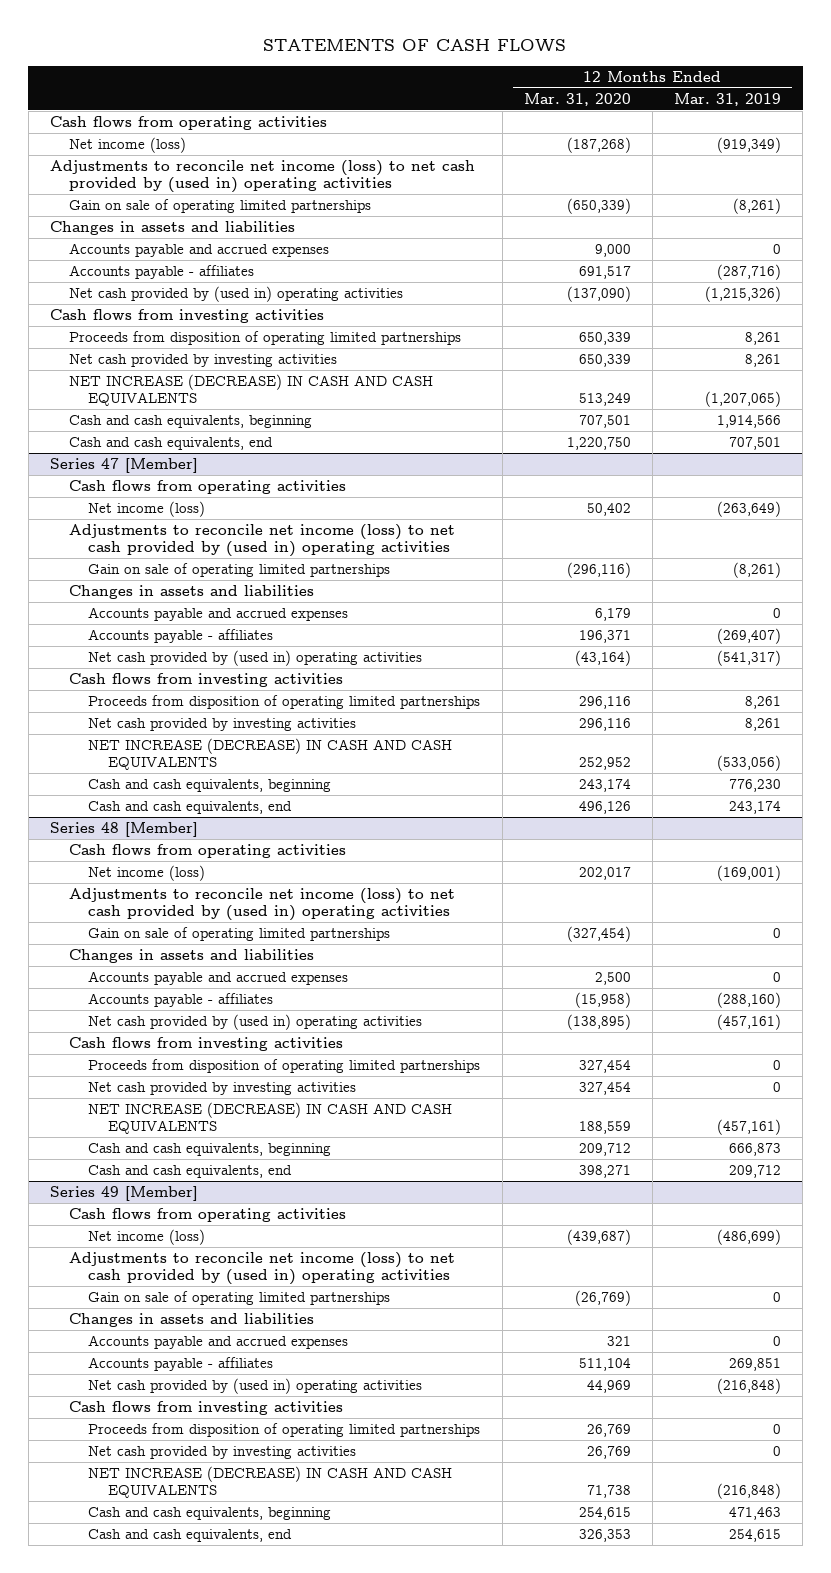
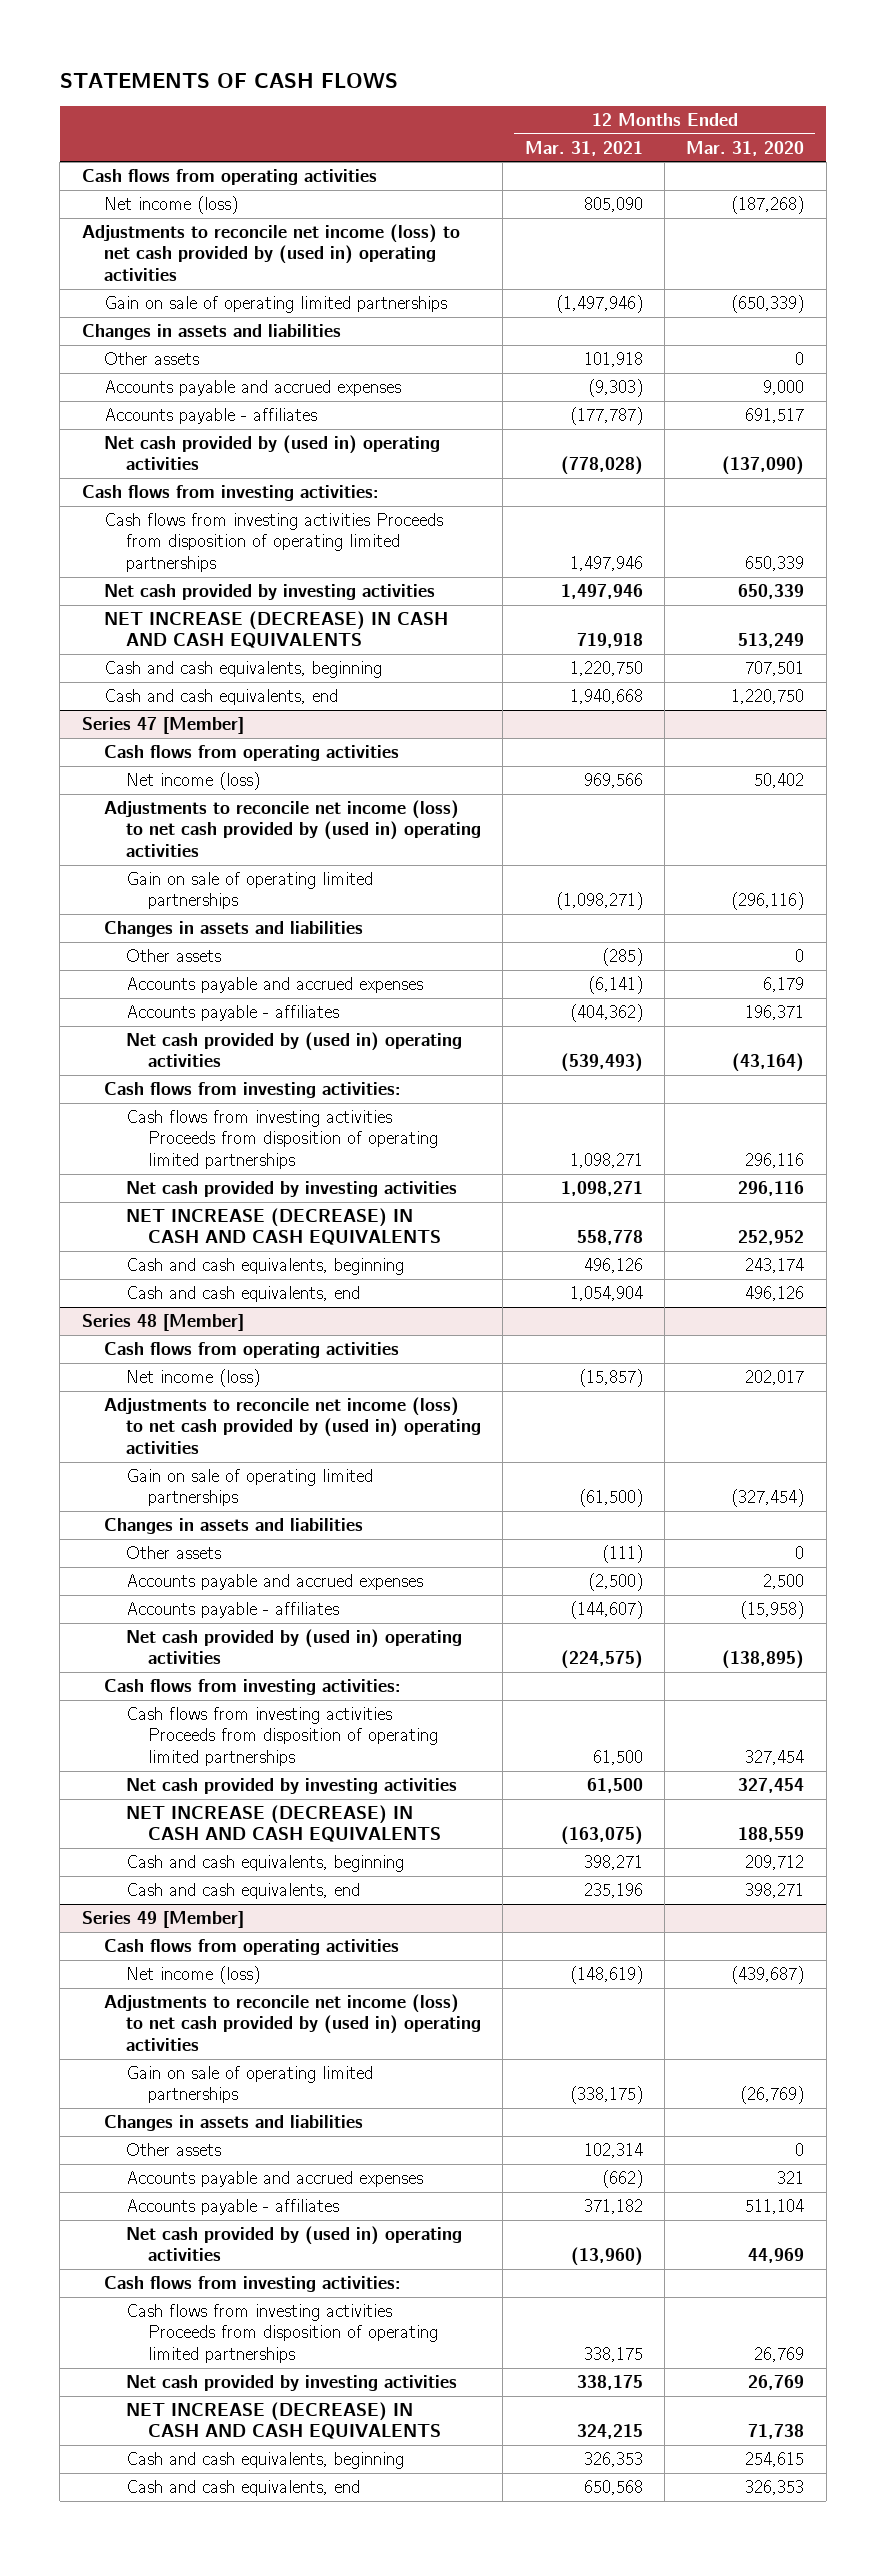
- | 12 Months Ended Mar. 31, 2020 | 12 Months Ended Mar. 31, 2019
+ | 12 Months Ended Mar. 31, 2021 | 12 Months Ended Mar. 31, 2020
+ Other assets | 101,918 | 0
- Cash flows from investing activities
- Proceeds from disposition of operating limited partnerships | 650,339 | 8,261
+ Cash flows from investing activities:
+ Cash flows from investing activities Proceeds from disposition of operating limited partnerships | 1,497,946 | 650,339
@ Series 47 [Member]
+ Other assets | (285) | 0
- Cash flows from investing activities
- Proceeds from disposition of operating limited partnerships | 296,116 | 8,261
+ Cash flows from investing activities:
+ Cash flows from investing activities Proceeds from disposition of operating limited partnerships | 1,098,271 | 296,116
@ Series 48 [Member]
+ Other assets | (111) | 0
- Cash flows from investing activities
- Proceeds from disposition of operating limited partnerships | 327,454 | 0
+ Cash flows from investing activities:
+ Cash flows from investing activities Proceeds from disposition of operating limited partnerships | 61,500 | 327,454
@ Series 49 [Member]
+ Other assets | 102,314 | 0
- Cash flows from investing activities
- Proceeds from disposition of operating limited partnerships | 26,769 | 0
+ Cash flows from investing activities:
+ Cash flows from investing activities Proceeds from disposition of operating limited partnerships | 338,175 | 26,769

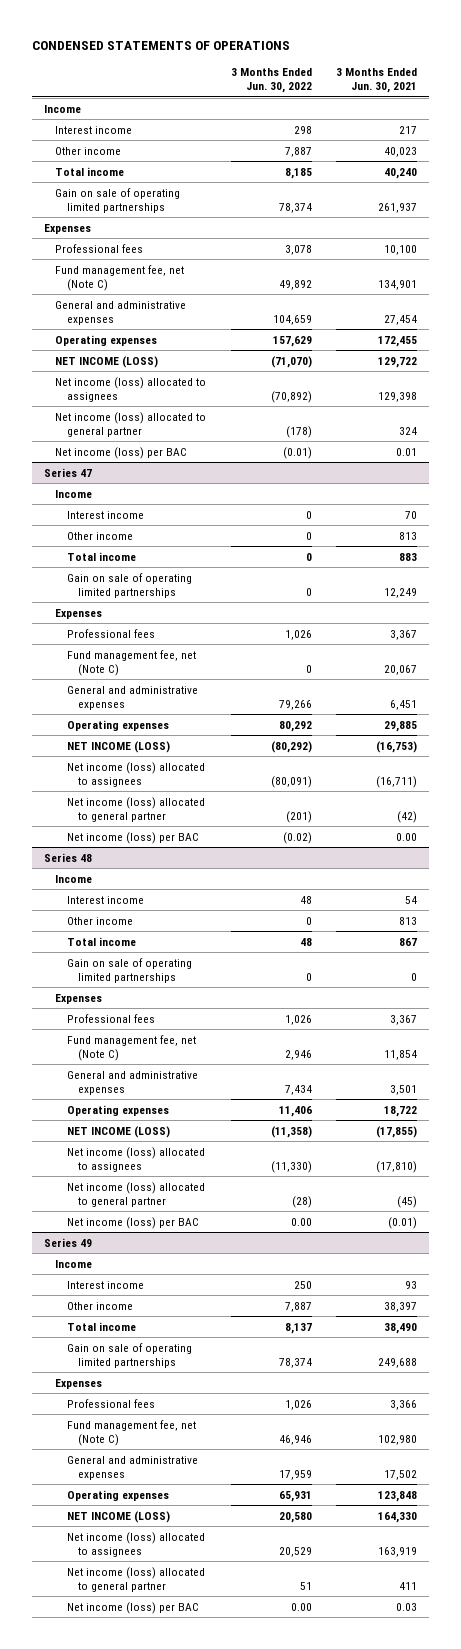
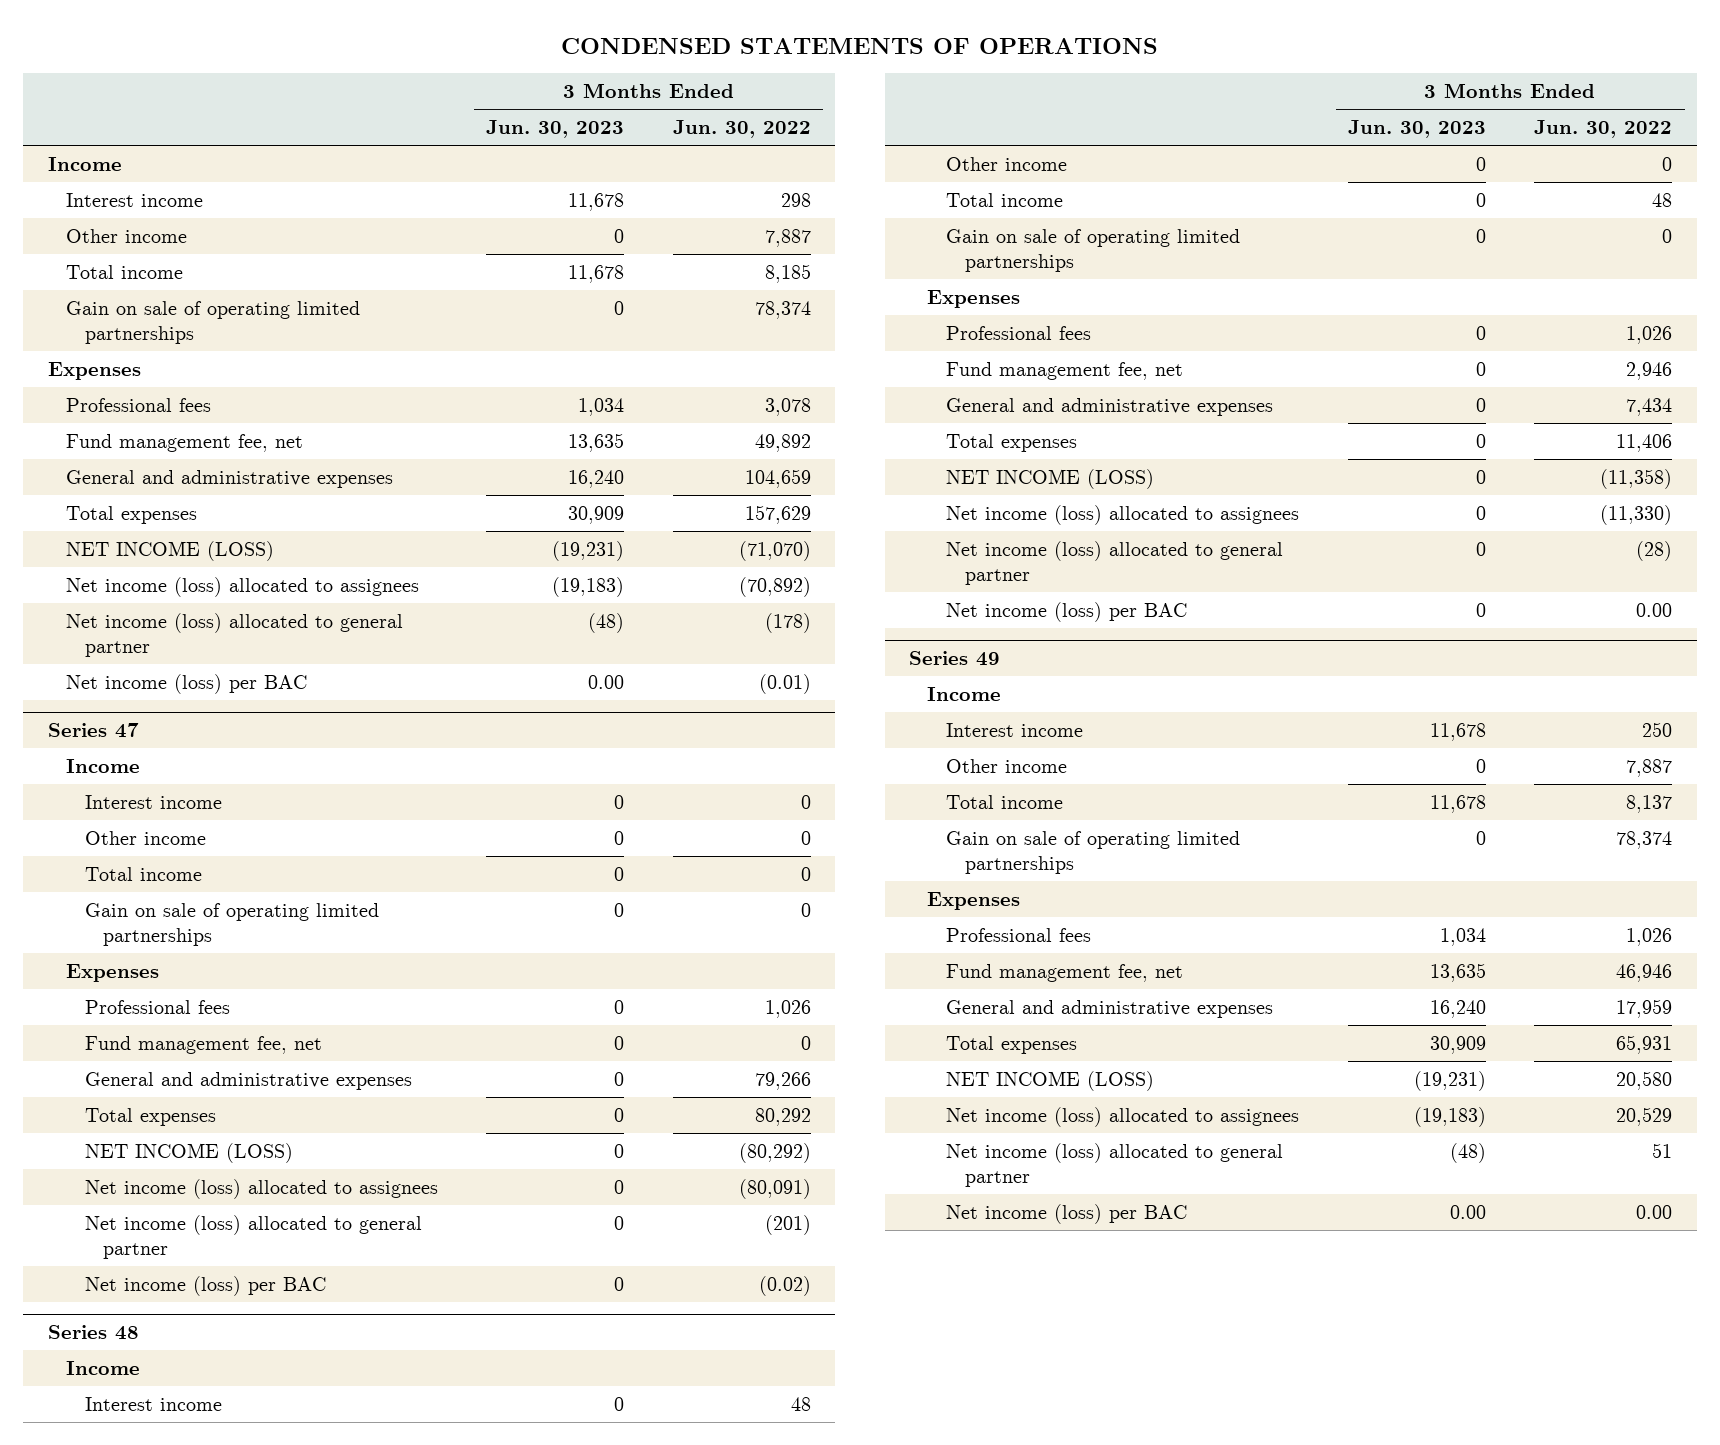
- | 3 Months Ended Jun. 30, 2022 | 3 Months Ended Jun. 30, 2021
+ | 3 Months Ended Jun. 30, 2023 | 3 Months Ended Jun. 30, 2022
- Fund management fee, net (Note C) | 49,892 | 134,901
+ Fund management fee, net | 13,635 | 49,892
- Operating expenses | 157,629 | 172,455
+ Total expenses | 30,909 | 157,629
@ Series 47
- Fund management fee, net (Note C) | 0 | 20,067
+ Fund management fee, net | 0 | 0
- Operating expenses | 80,292 | 29,885
+ Total expenses | 0 | 80,292
@ Series 48
- Fund management fee, net (Note C) | 2,946 | 11,854
+ Fund management fee, net | 0 | 2,946
- Operating expenses | 11,406 | 18,722
+ Total expenses | 0 | 11,406
@ Series 49
- Fund management fee, net (Note C) | 46,946 | 102,980
+ Fund management fee, net | 13,635 | 46,946
- Operating expenses | 65,931 | 123,848
+ Total expenses | 30,909 | 65,931

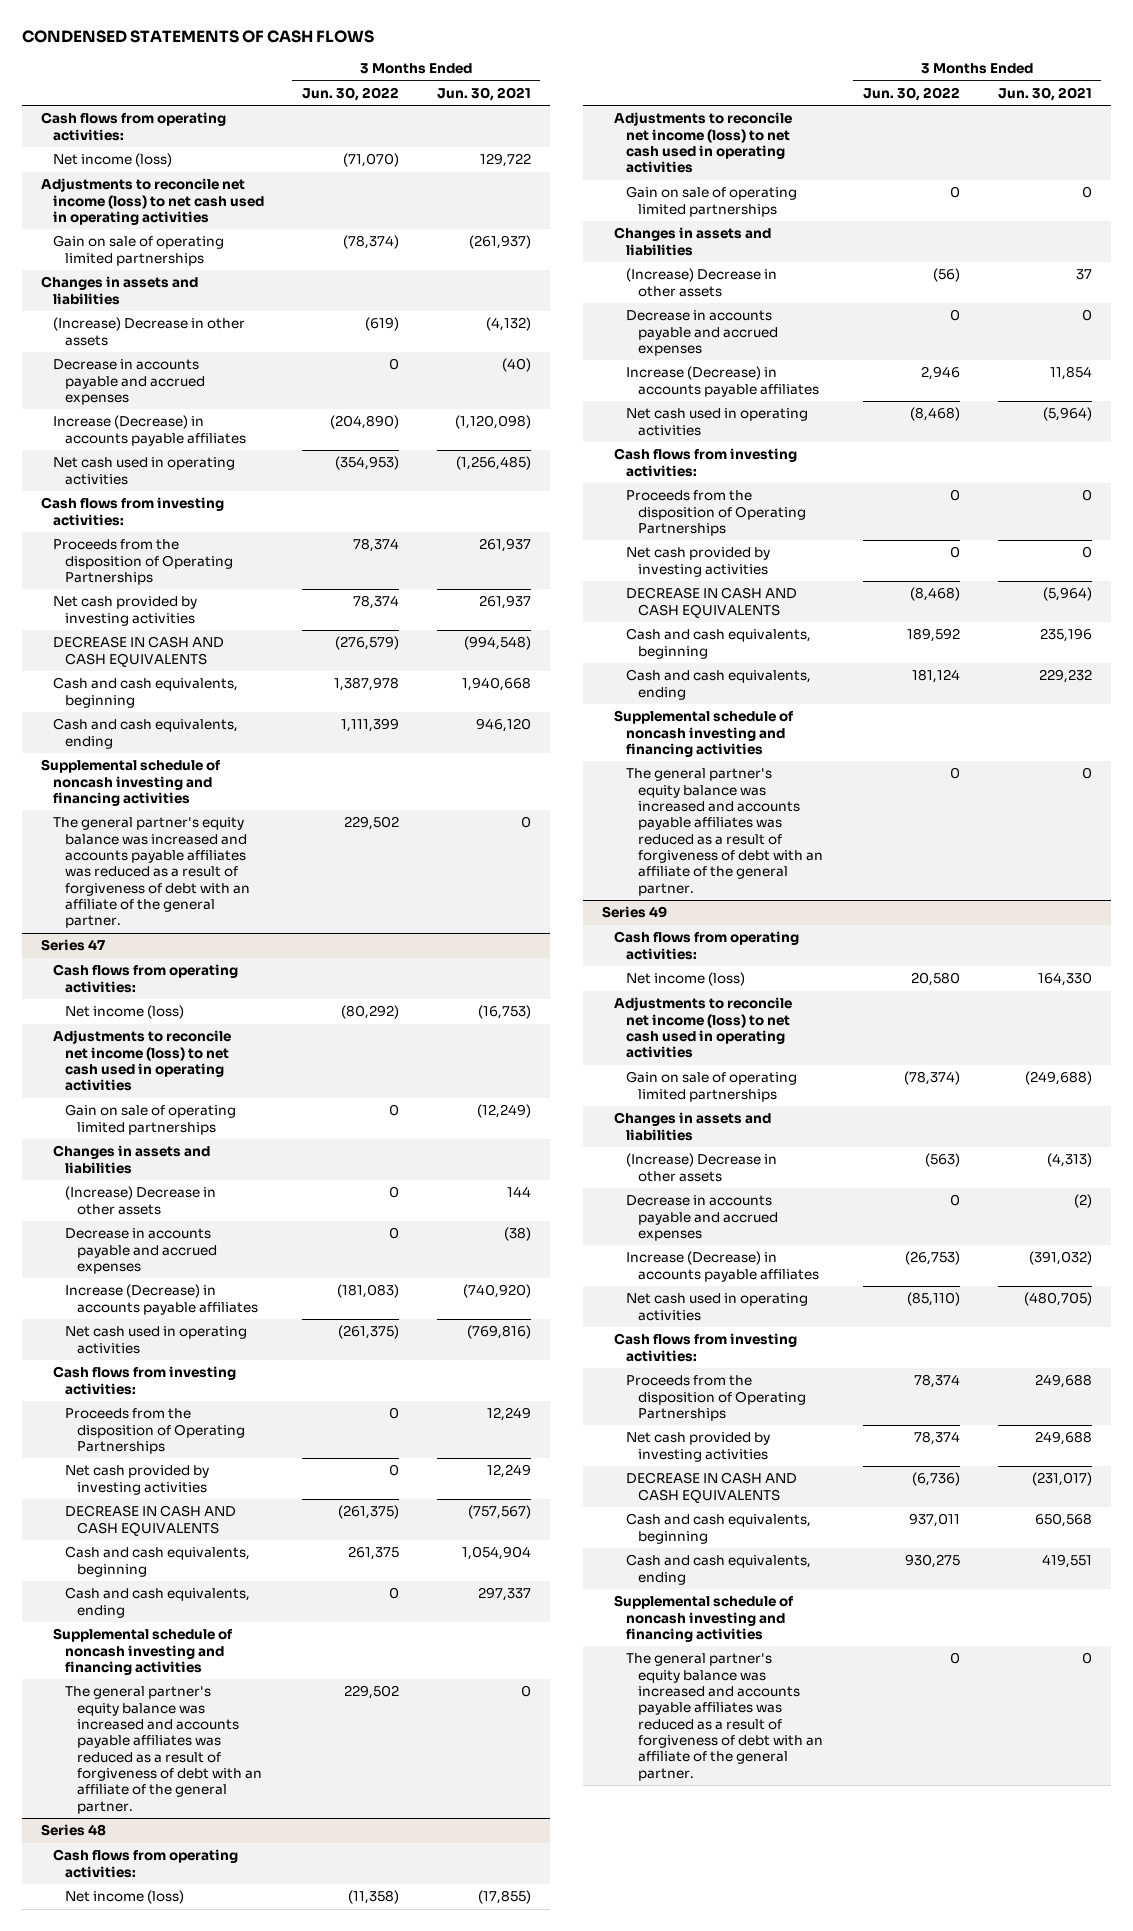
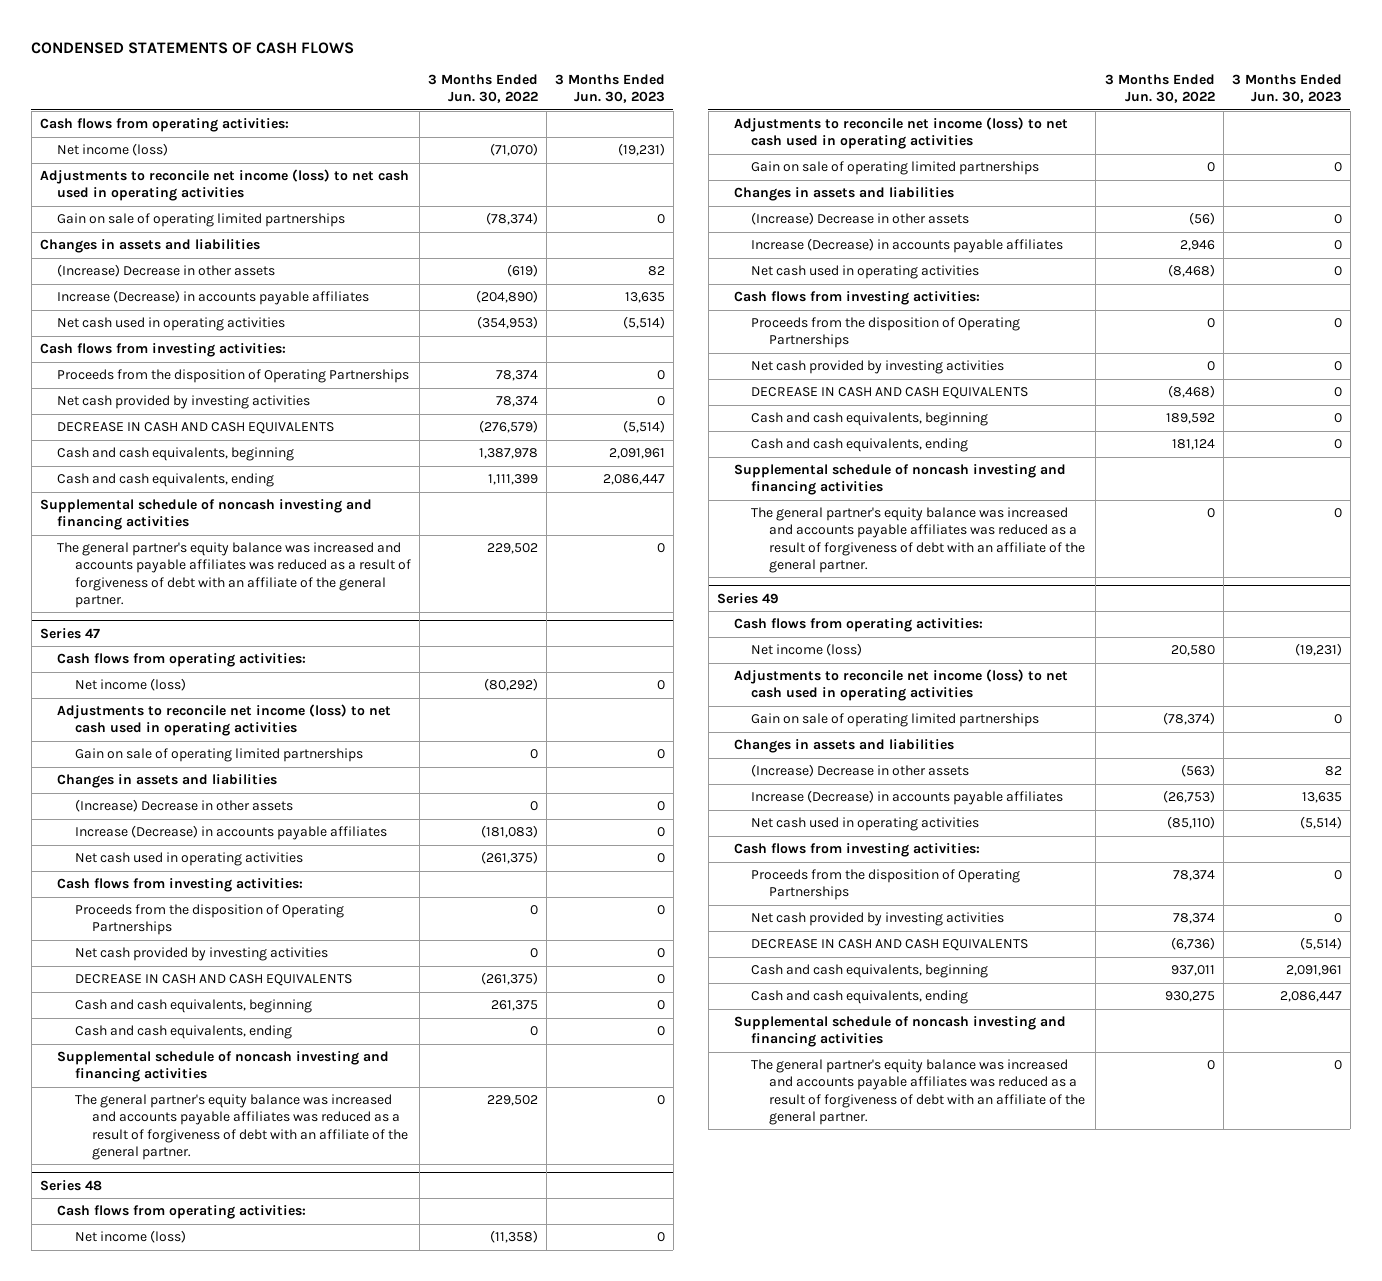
- | 3 Months Ended Jun. 30, 2022 | 3 Months Ended Jun. 30, 2021
+ | 3 Months Ended Jun. 30, 2022 | 3 Months Ended Jun. 30, 2023
- Decrease in accounts payable and accrued expenses | 0 | (40)
@ Series 47
- Decrease in accounts payable and accrued expenses | 0 | (38)
@ Series 48
- Decrease in accounts payable and accrued expenses | 0 | 0
@ Series 49
- Decrease in accounts payable and accrued expenses | 0 | (2)

